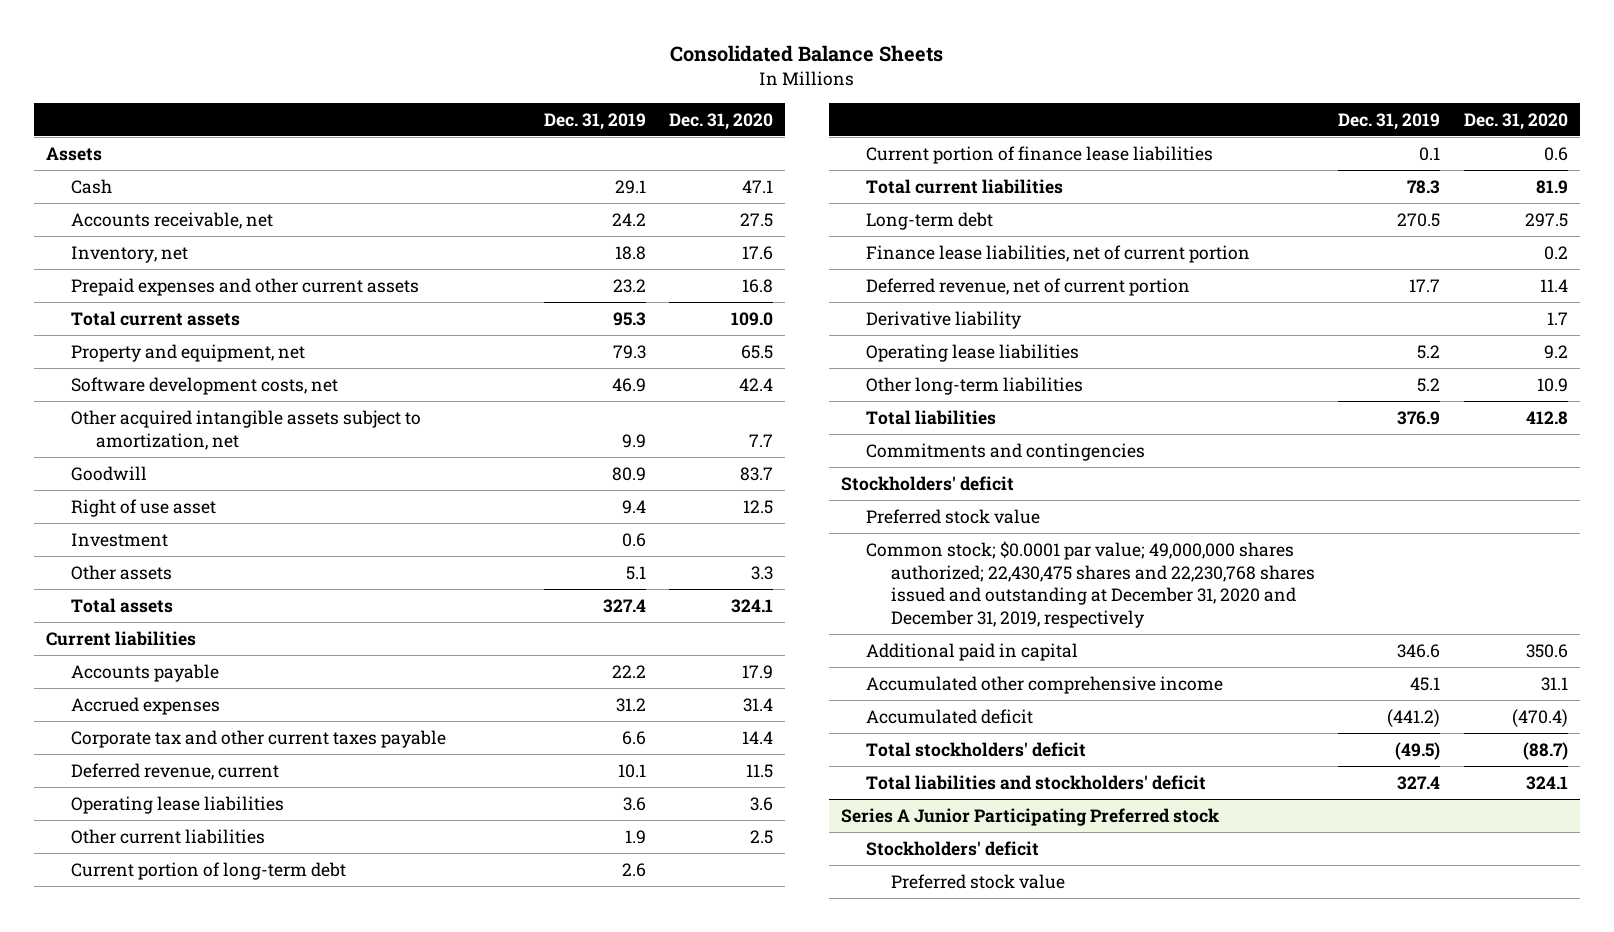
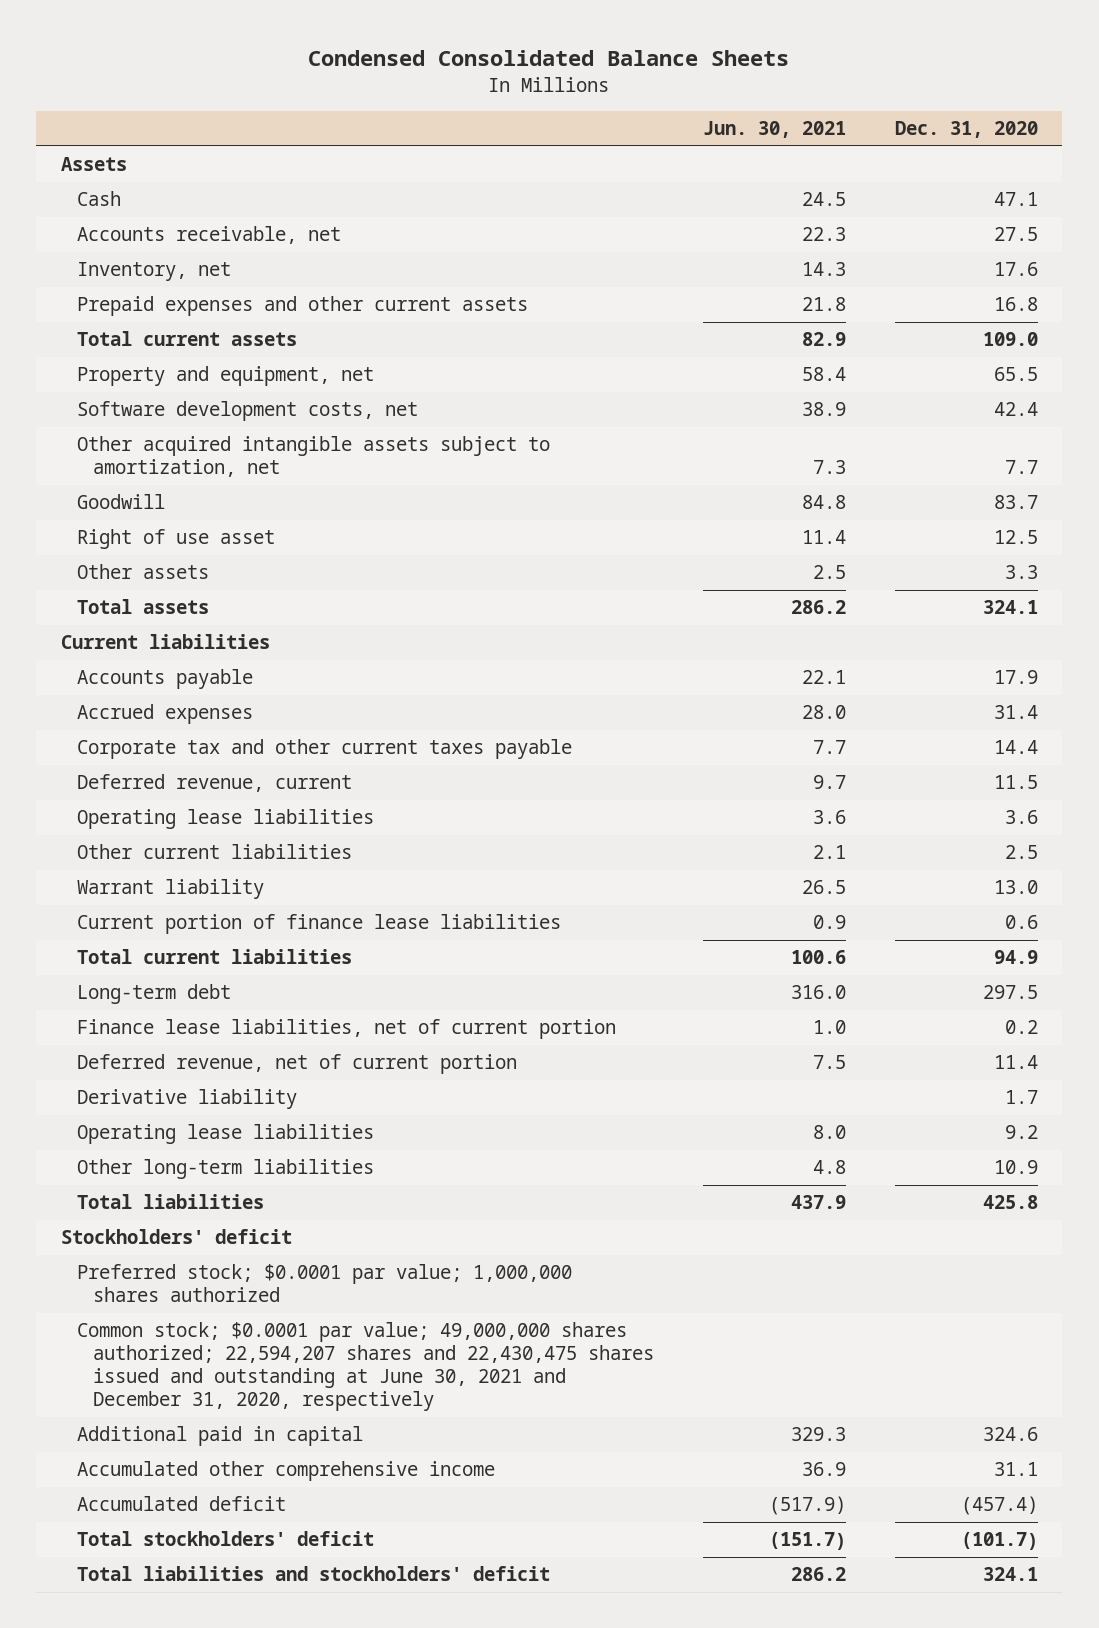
- Consolidated Balance Sheets
+ Condensed Consolidated Balance Sheets
- | Dec. 31, 2019 | Dec. 31, 2020
+ | Jun. 30, 2021 | Dec. 31, 2020
- Investment | 0.6 |
- Current portion of long-term debt | 2.6 |
+ Warrant liability | 26.5 | 13.0
- Total current liabilities | 78.3 | 81.9
+ Total current liabilities | 100.6 | 94.9
- Total liabilities | 376.9 | 412.8
- Commitments and contingencies
+ Total liabilities | 437.9 | 425.8
- Preferred stock value
- Common stock; $0.0001 par value; 49,000,000 shares authorized; 22,430,475 shares and 22,230,768 shares issued and outstanding at December 31, 2020 and December 31, 2019, respectively
- Additional paid in capital | 346.6 | 350.6
+ Preferred stock; $0.0001 par value; 1,000,000 shares authorized
+ Common stock; $0.0001 par value; 49,000,000 shares authorized; 22,594,207 shares and 22,430,475 shares issued and outstanding at June 30, 2021 and December 31, 2020, respectively
+ Additional paid in capital | 329.3 | 324.6
- Accumulated deficit | (441.2) | (470.4)
- Total stockholders' deficit | (49.5) | (88.7)
+ Accumulated deficit | (517.9) | (457.4)
+ Total stockholders' deficit | (151.7) | (101.7)
- Series A Junior Participating Preferred stock
- Stockholders' deficit
- Preferred stock value

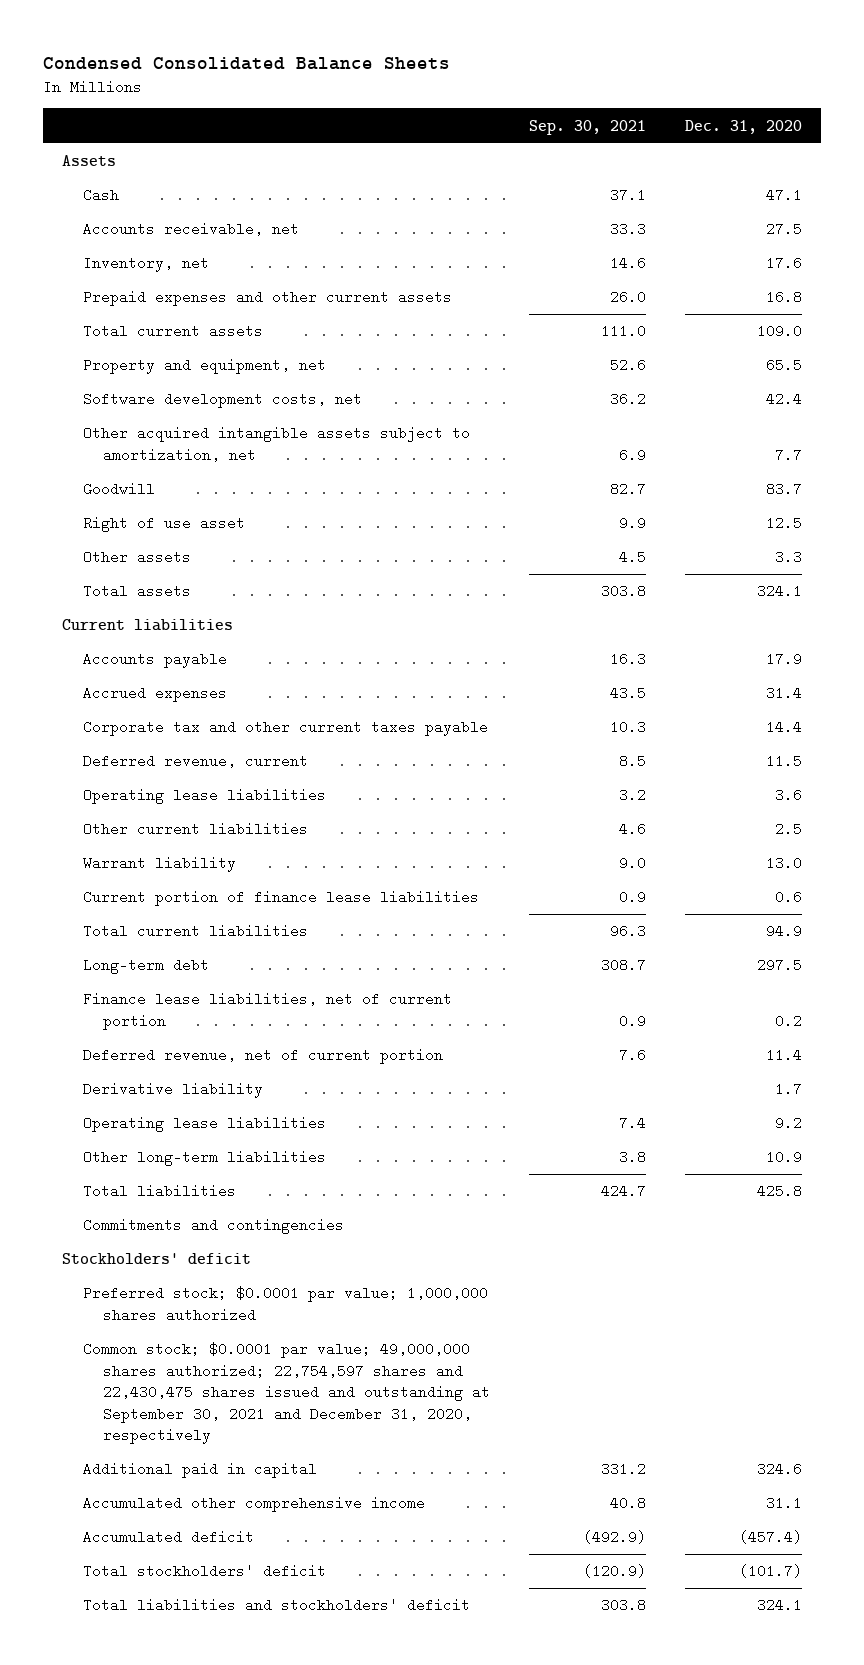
- | Jun. 30, 2021 | Dec. 31, 2020
+ | Sep. 30, 2021 | Dec. 31, 2020
+ Commitments and contingencies
- Common stock; $0.0001 par value; 49,000,000 shares authorized; 22,594,207 shares and 22,430,475 shares issued and outstanding at June 30, 2021 and December 31, 2020, respectively
+ Common stock; $0.0001 par value; 49,000,000 shares authorized; 22,754,597 shares and 22,430,475 shares issued and outstanding at September 30, 2021 and December 31, 2020, respectively

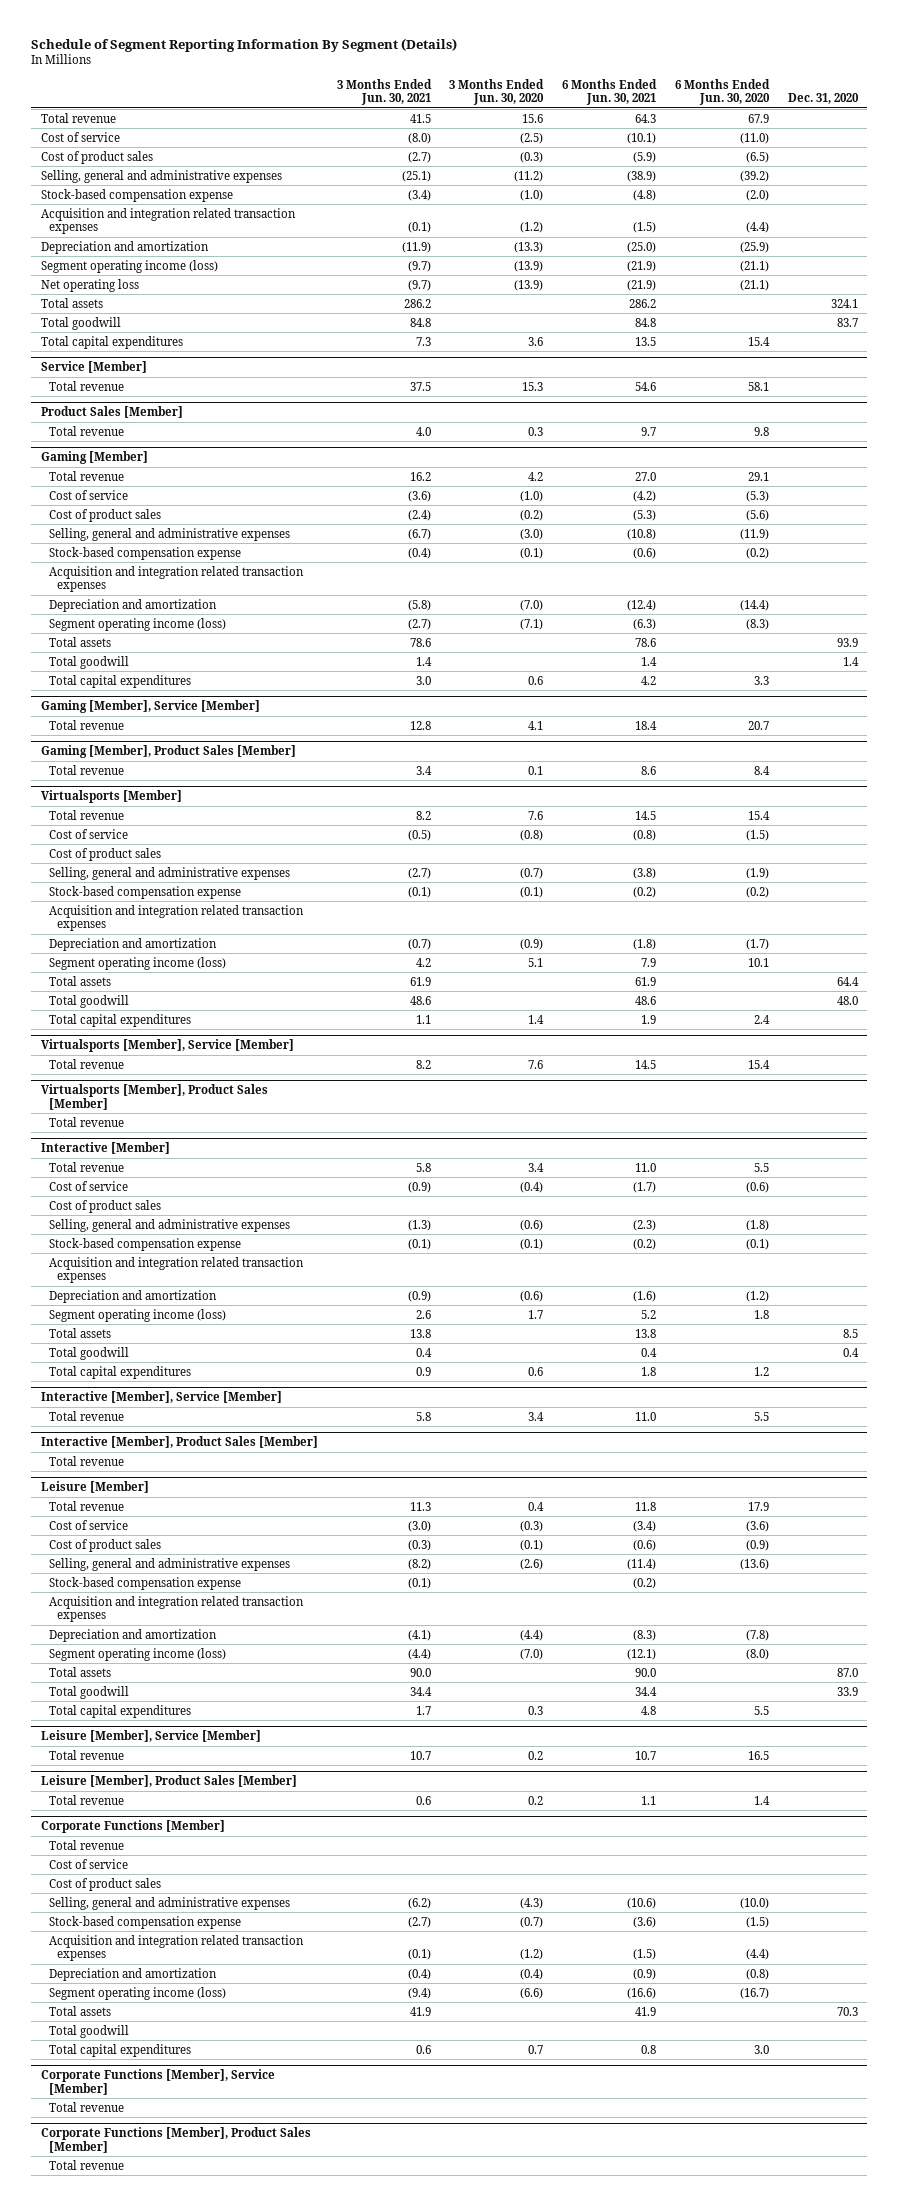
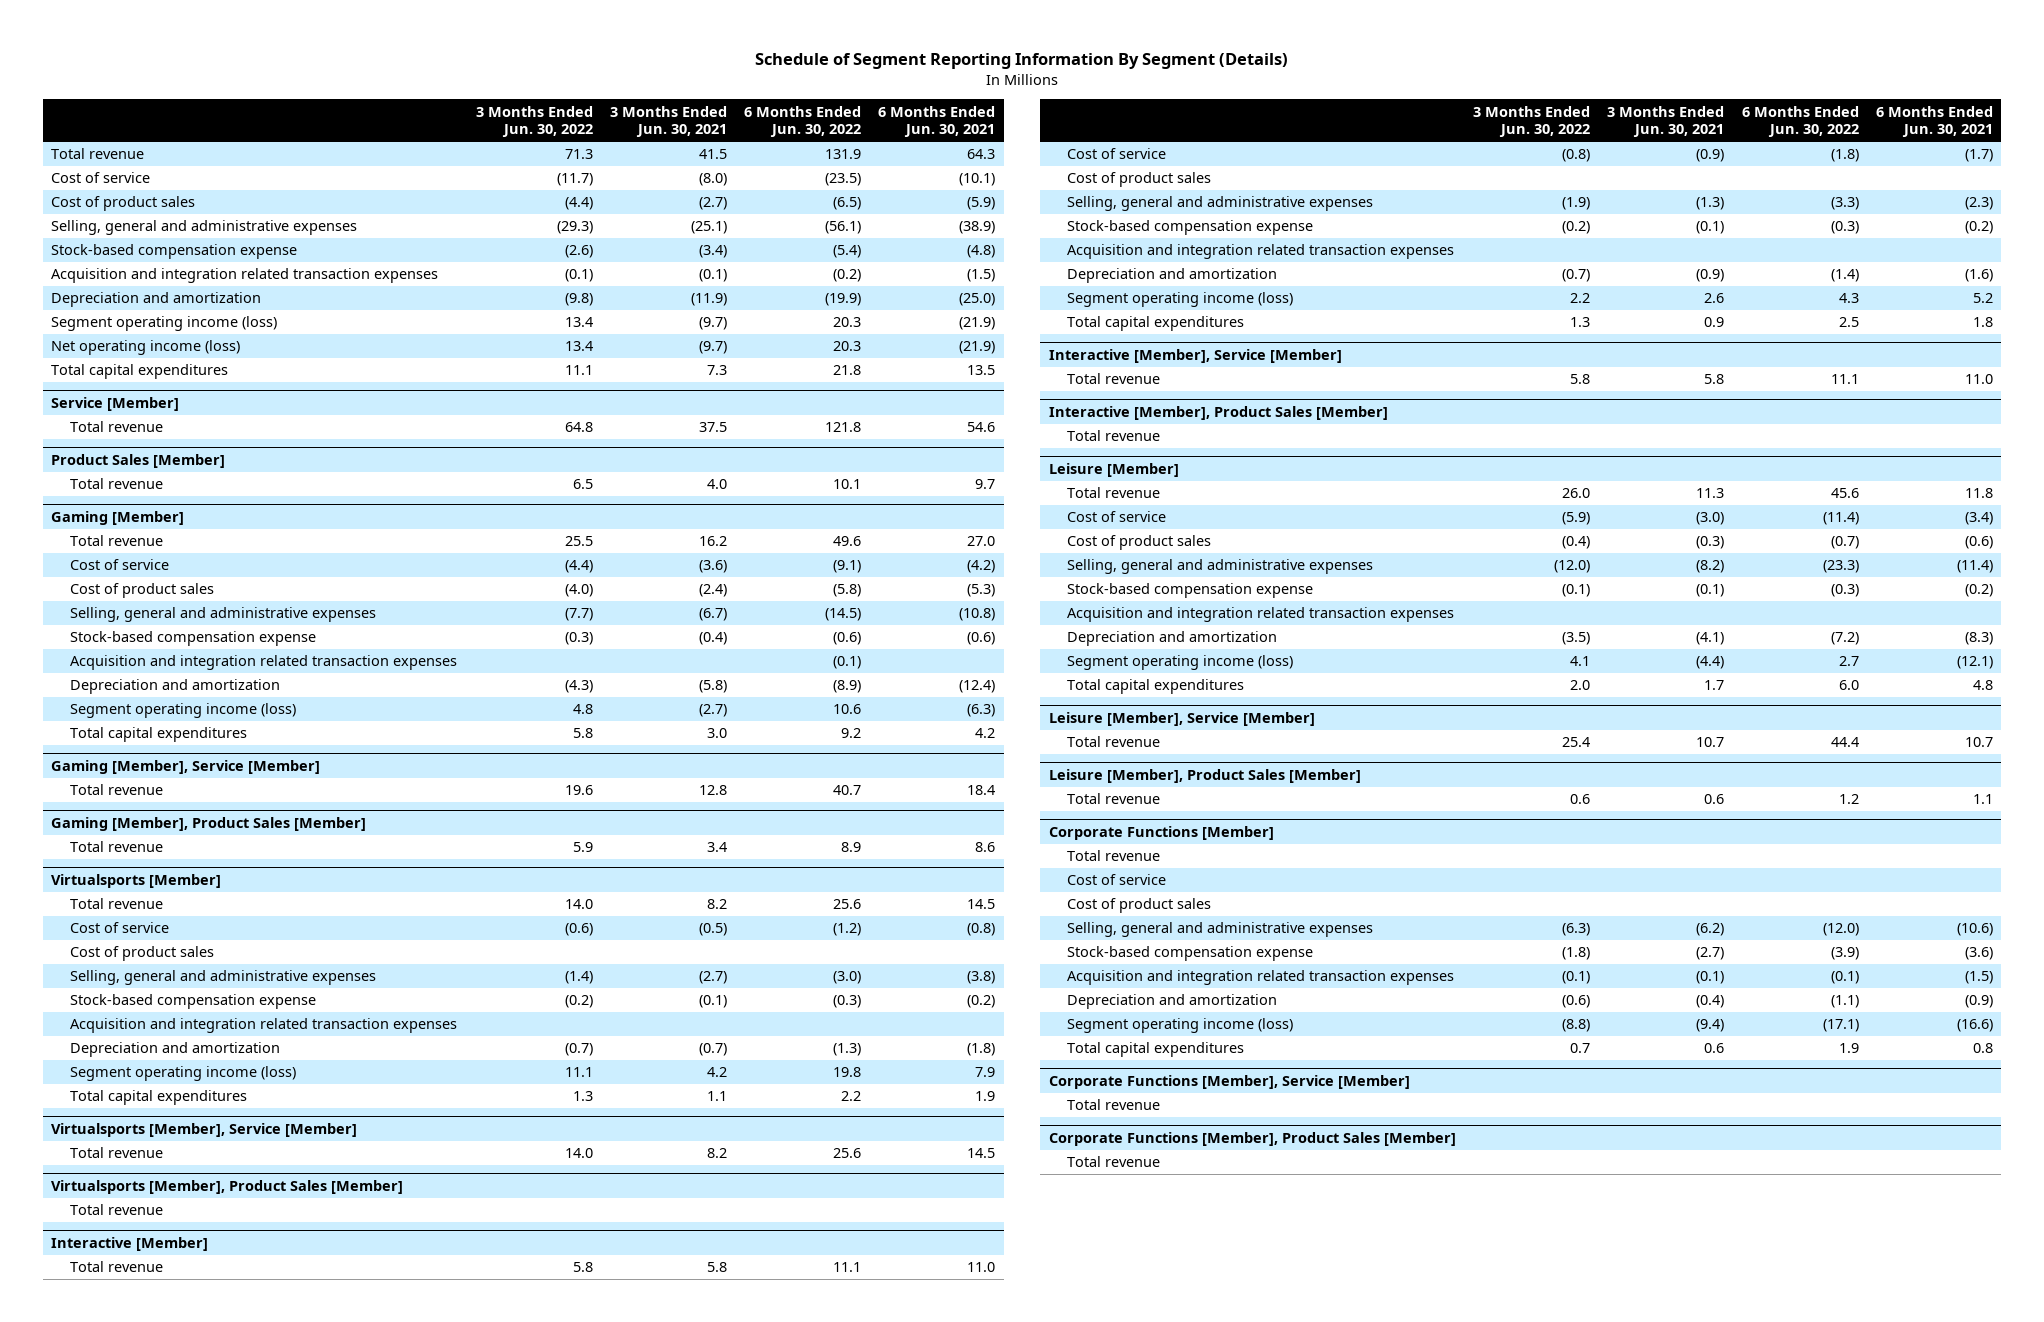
- | 3 Months Ended Jun. 30, 2021 | 3 Months Ended Jun. 30, 2020 | 6 Months Ended Jun. 30, 2021 | 6 Months Ended Jun. 30, 2020 | Dec. 31, 2020
+ | 3 Months Ended Jun. 30, 2022 | 3 Months Ended Jun. 30, 2021 | 6 Months Ended Jun. 30, 2022 | 6 Months Ended Jun. 30, 2021
- Net operating loss | (9.7) | (13.9) | (21.9) | (21.1) |
- Total assets | 286.2 | | 286.2 | | 324.1
- Total goodwill | 84.8 | | 84.8 | | 83.7
+ Net operating income (loss) | 13.4 | (9.7) | 20.3 | (21.9)
@ Gaming [Member]
- Total assets | 78.6 | | 78.6 | | 93.9
- Total goodwill | 1.4 | | 1.4 | | 1.4
@ Virtualsports [Member]
- Total assets | 61.9 | | 61.9 | | 64.4
- Total goodwill | 48.6 | | 48.6 | | 48.0
@ Interactive [Member]
- Total assets | 13.8 | | 13.8 | | 8.5
- Total goodwill | 0.4 | | 0.4 | | 0.4
@ Leisure [Member]
- Total assets | 90.0 | | 90.0 | | 87.0
- Total goodwill | 34.4 | | 34.4 | | 33.9
@ Corporate Functions [Member]
- Total assets | 41.9 | | 41.9 | | 70.3
- Total goodwill

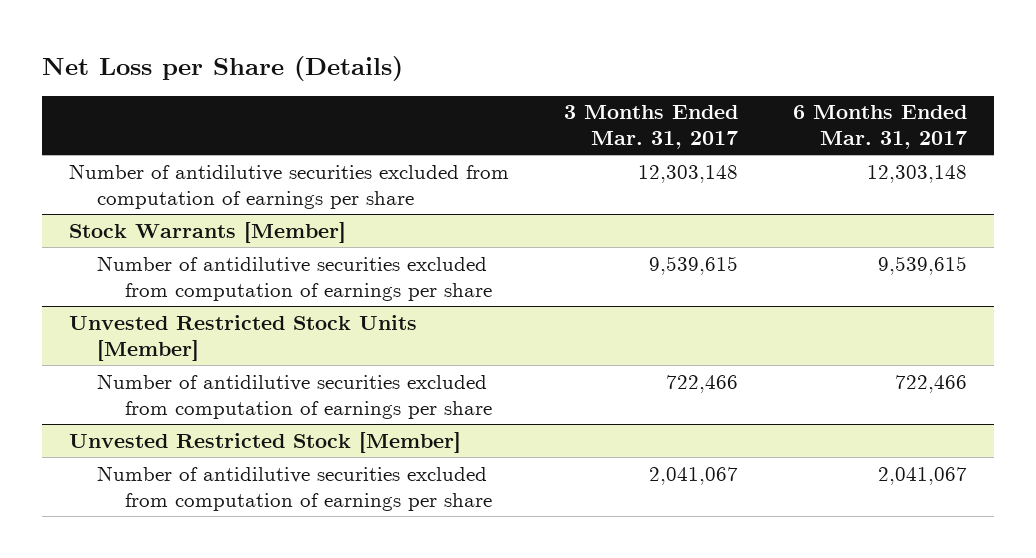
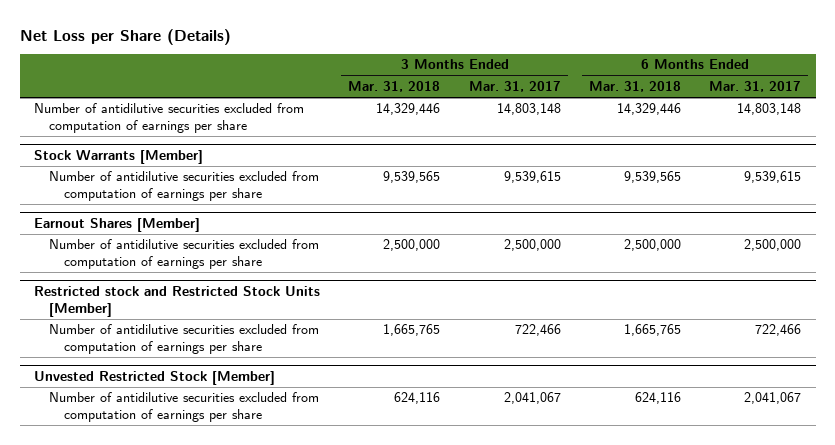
- | 3 Months Ended Mar. 31, 2017 | 6 Months Ended Mar. 31, 2017
+ | 3 Months Ended Mar. 31, 2018 | 3 Months Ended Mar. 31, 2017 | 6 Months Ended Mar. 31, 2018 | 6 Months Ended Mar. 31, 2017
- Number of antidilutive securities excluded from computation of earnings per share | 12,303,148 | 12,303,148
+ Number of antidilutive securities excluded from computation of earnings per share | 14,329,446 | 14,803,148 | 14,329,446 | 14,803,148
- Unvested Restricted Stock Units [Member]
+ Earnout Shares [Member]
+ Number of antidilutive securities excluded from computation of earnings per share | 2,500,000 | 2,500,000 | 2,500,000 | 2,500,000
+ Restricted stock and Restricted Stock Units [Member]

